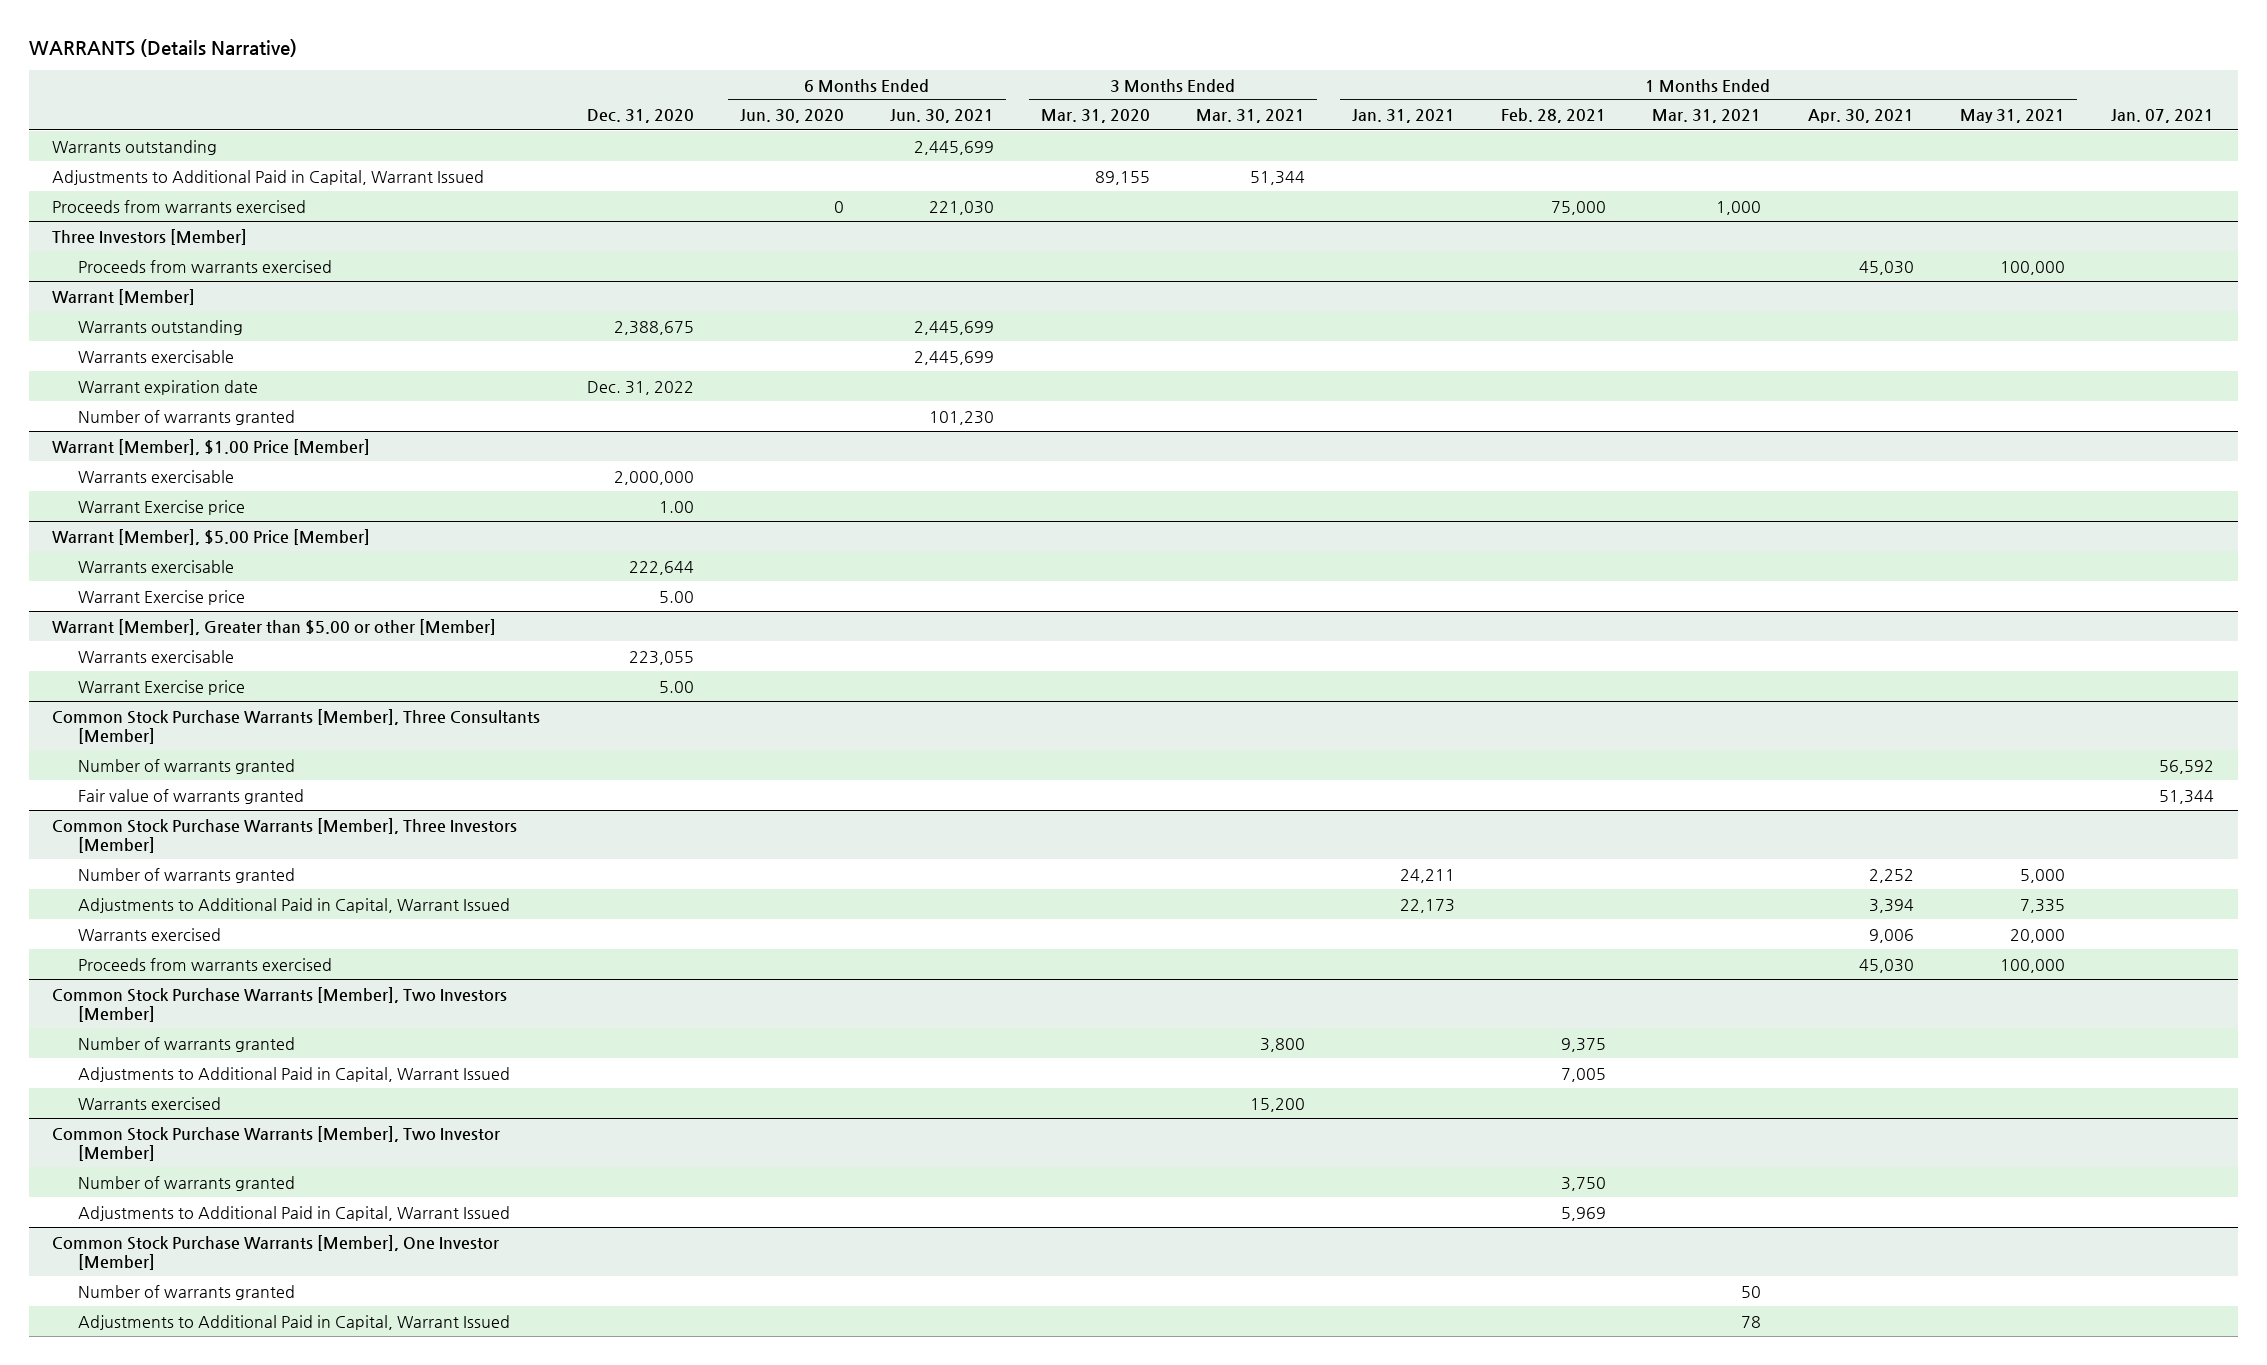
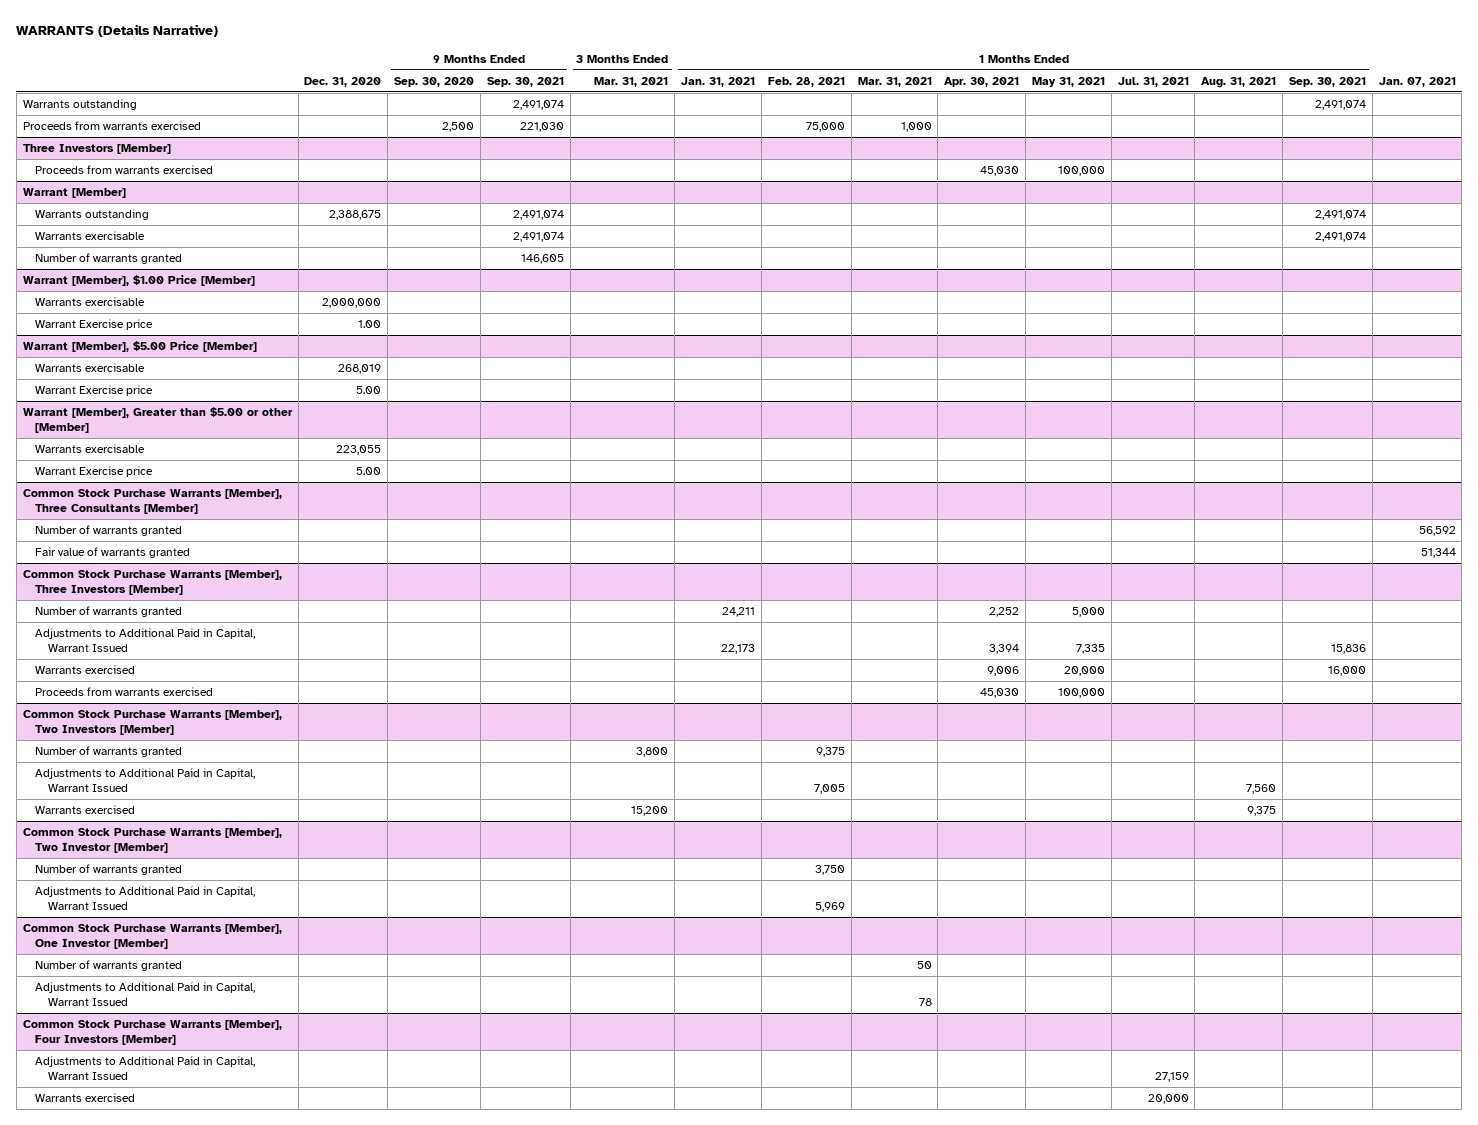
- | Dec. 31, 2020 | 6 Months Ended Jun. 30, 2020 | 6 Months Ended Jun. 30, 2021 | 3 Months Ended Mar. 31, 2020 | 3 Months Ended Mar. 31, 2021 | 1 Months Ended Jan. 31, 2021 | 1 Months Ended Feb. 28, 2021 | 1 Months Ended Mar. 31, 2021 | 1 Months Ended Apr. 30, 2021 | 1 Months Ended May 31, 2021 | Jan. 07, 2021
+ | Dec. 31, 2020 | 9 Months Ended Sep. 30, 2020 | 9 Months Ended Sep. 30, 2021 | 3 Months Ended Mar. 31, 2021 | 1 Months Ended Jan. 31, 2021 | 1 Months Ended Feb. 28, 2021 | 1 Months Ended Mar. 31, 2021 | 1 Months Ended Apr. 30, 2021 | 1 Months Ended May 31, 2021 | 1 Months Ended Jul. 31, 2021 | 1 Months Ended Aug. 31, 2021 | 1 Months Ended Sep. 30, 2021 | Jan. 07, 2021
- Adjustments to Additional Paid in Capital, Warrant Issued | | | | 89,155 | 51,344 | | | | | |
@ Warrant [Member]
- Warrant expiration date | Dec. 31, 2022 | | | | | | | | | |
@ Warrant [Member], $5.00 Price [Member]
- Warrants exercisable | 222,644 | | | | | | | | | |
+ Warrants exercisable | 268,019 | | | | | | | | | | | |
+ Common Stock Purchase Warrants [Member], Four Investors [Member]
+ Adjustments to Additional Paid in Capital, Warrant Issued | | | | | | | | | | 27,159 | | |
+ Warrants exercised | | | | | | | | | | 20,000 | | |

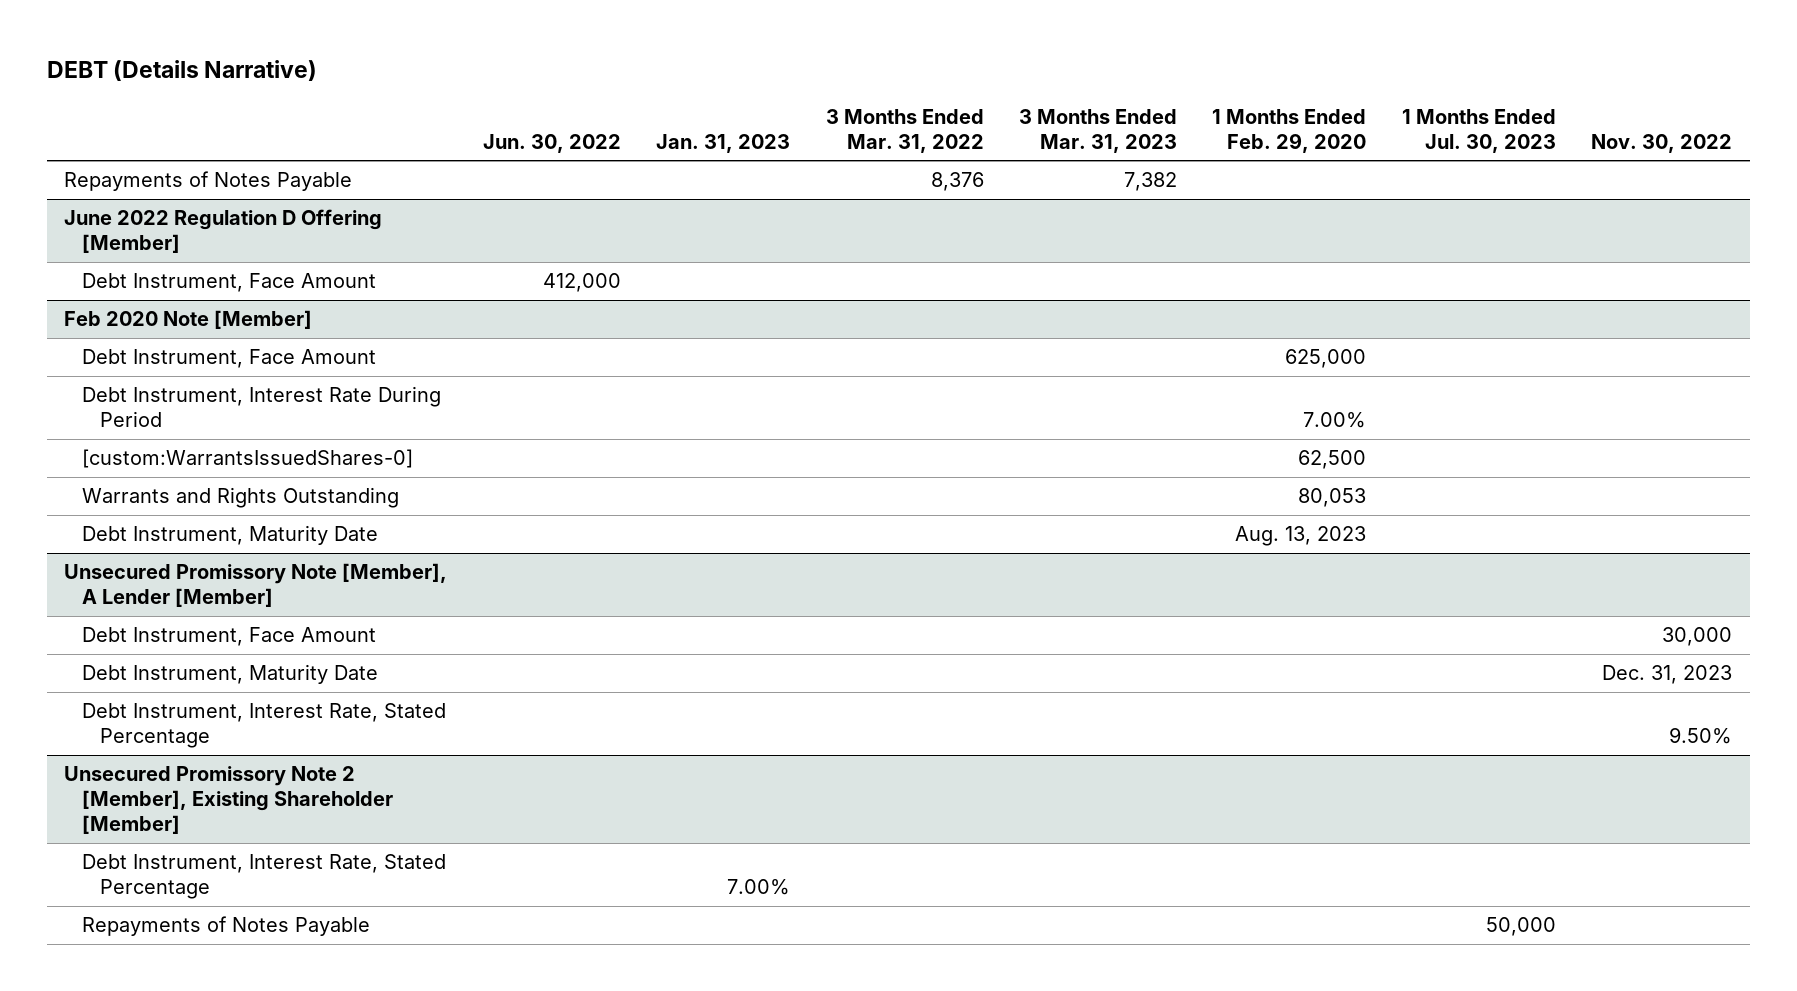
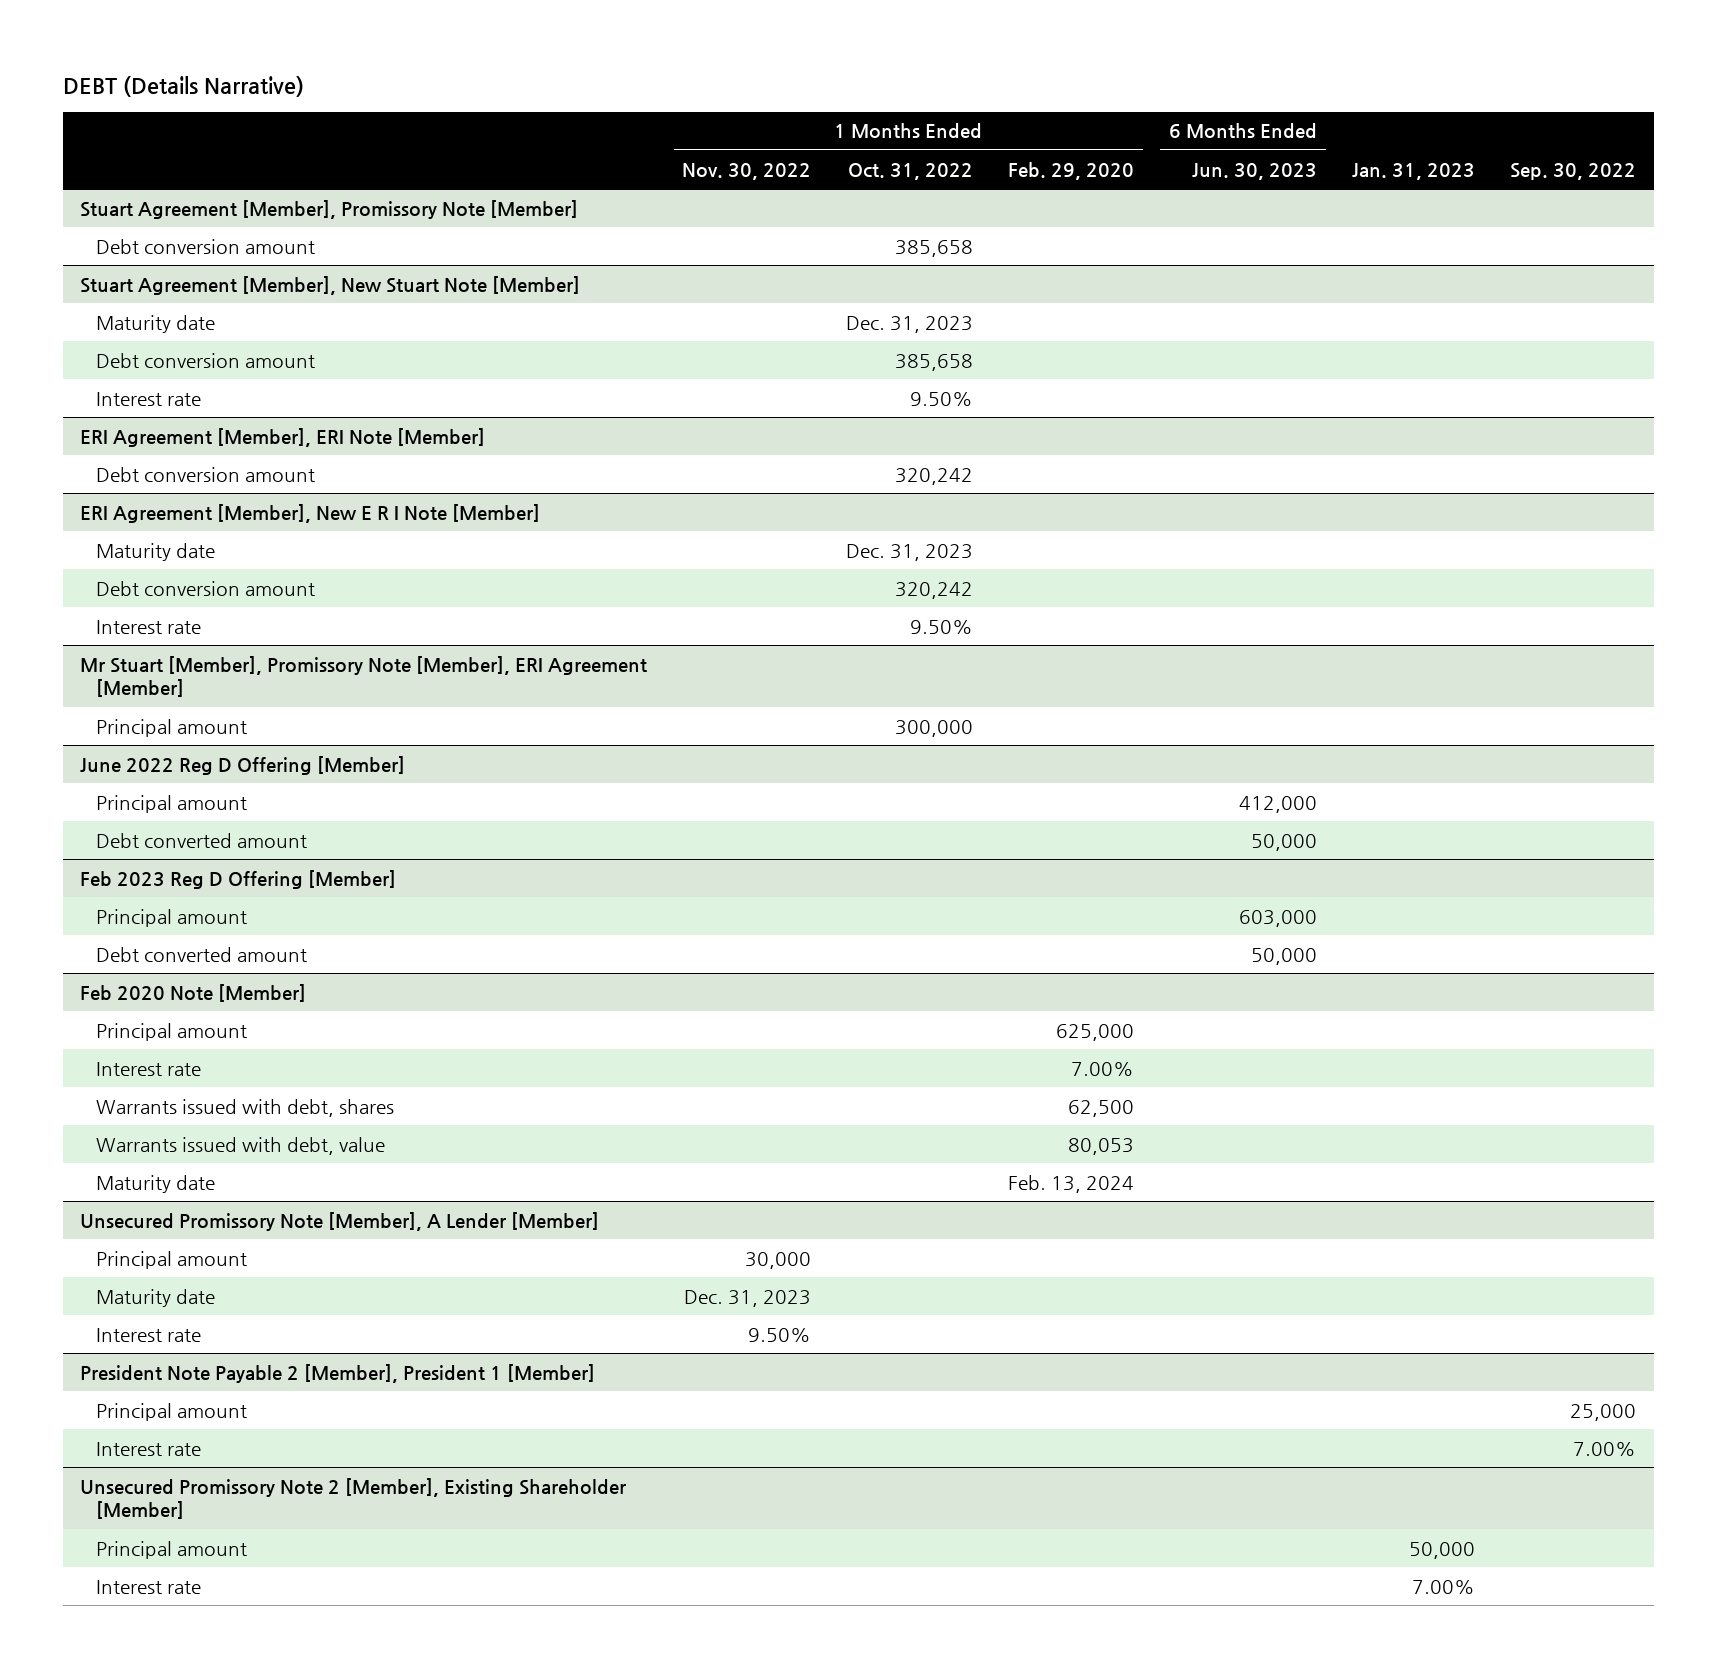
- | Jun. 30, 2022 | Jan. 31, 2023 | 3 Months Ended Mar. 31, 2022 | 3 Months Ended Mar. 31, 2023 | 1 Months Ended Feb. 29, 2020 | 1 Months Ended Jul. 30, 2023 | Nov. 30, 2022
+ | 1 Months Ended Nov. 30, 2022 | 1 Months Ended Oct. 31, 2022 | 1 Months Ended Feb. 29, 2020 | 6 Months Ended Jun. 30, 2023 | Jan. 31, 2023 | Sep. 30, 2022
- Repayments of Notes Payable | | | 8,376 | 7,382 | | |
- June 2022 Regulation D Offering [Member]
- Debt Instrument, Face Amount | 412,000 | | | | | |
+ Stuart Agreement [Member], Promissory Note [Member]
+ Debt conversion amount | | 385,658 | | | |
+ Stuart Agreement [Member], New Stuart Note [Member]
+ Maturity date | | Dec. 31, 2023 | | | |
+ Debt conversion amount | | 385,658 | | | |
+ Interest rate | | 9.50% | | | |
+ ERI Agreement [Member], ERI Note [Member]
+ Debt conversion amount | | 320,242 | | | |
+ ERI Agreement [Member], New E R I Note [Member]
+ Maturity date | | Dec. 31, 2023 | | | |
+ Debt conversion amount | | 320,242 | | | |
+ Interest rate | | 9.50% | | | |
+ Mr Stuart [Member], Promissory Note [Member], ERI Agreement [Member]
+ Principal amount | | 300,000 | | | |
+ June 2022 Reg D Offering [Member]
+ Principal amount | | | | 412,000 | |
+ Debt converted amount | | | | 50,000 | |
+ Feb 2023 Reg D Offering [Member]
+ Principal amount | | | | 603,000 | |
+ Debt converted amount | | | | 50,000 | |
@ Feb 2020 Note [Member]
- Debt Instrument, Face Amount | | | | | 625,000 | |
- Debt Instrument, Interest Rate During Period | | | | | 7.00% | |
- [custom:WarrantsIssuedShares-0] | | | | | 62,500 | |
- Warrants and Rights Outstanding | | | | | 80,053 | |
- Debt Instrument, Maturity Date | | | | | Aug. 13, 2023 | |
+ Principal amount | | | 625,000 | | |
+ Interest rate | | | 7.00% | | |
+ Warrants issued with debt, shares | | | 62,500 | | |
+ Warrants issued with debt, value | | | 80,053 | | |
+ Maturity date | | | Feb. 13, 2024 | | |
@ Unsecured Promissory Note [Member], A Lender [Member]
- Debt Instrument, Face Amount | | | | | | | 30,000
- Debt Instrument, Maturity Date | | | | | | | Dec. 31, 2023
- Debt Instrument, Interest Rate, Stated Percentage | | | | | | | 9.50%
+ Principal amount | 30,000 | | | | |
+ Maturity date | Dec. 31, 2023 | | | | |
+ Interest rate | 9.50% | | | | |
+ President Note Payable 2 [Member], President 1 [Member]
+ Principal amount | | | | | | 25,000
+ Interest rate | | | | | | 7.00%
@ Unsecured Promissory Note 2 [Member], Existing Shareholder [Member]
- Debt Instrument, Interest Rate, Stated Percentage | | 7.00% | | | | |
- Repayments of Notes Payable | | | | | | 50,000 |
+ Principal amount | | | | | 50,000 |
+ Interest rate | | | | | 7.00% |

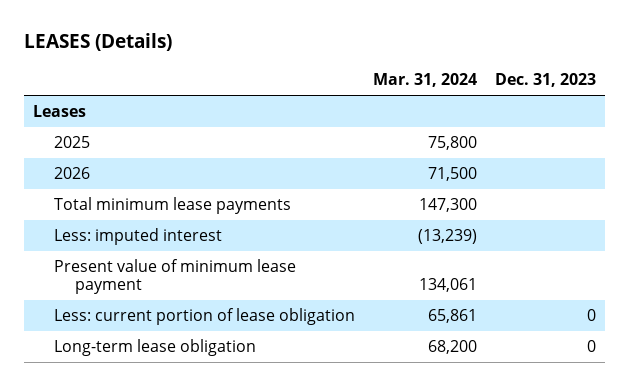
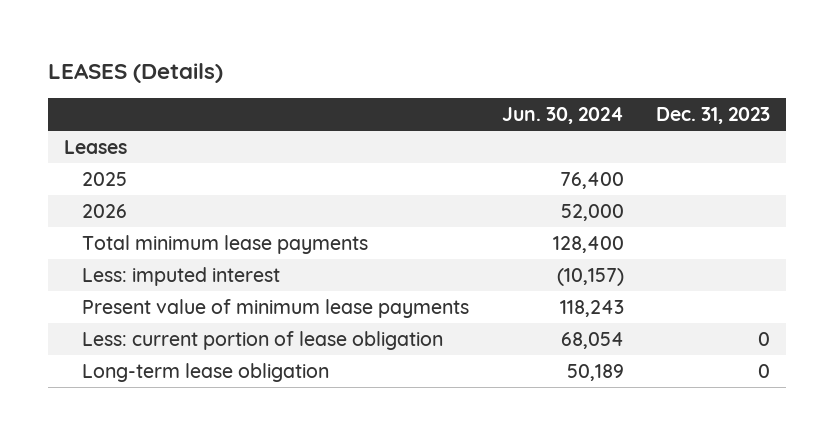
- | Mar. 31, 2024 | Dec. 31, 2023
+ | Jun. 30, 2024 | Dec. 31, 2023
- Present value of minimum lease payment | 134,061 |
+ Present value of minimum lease payments | 118,243 |

